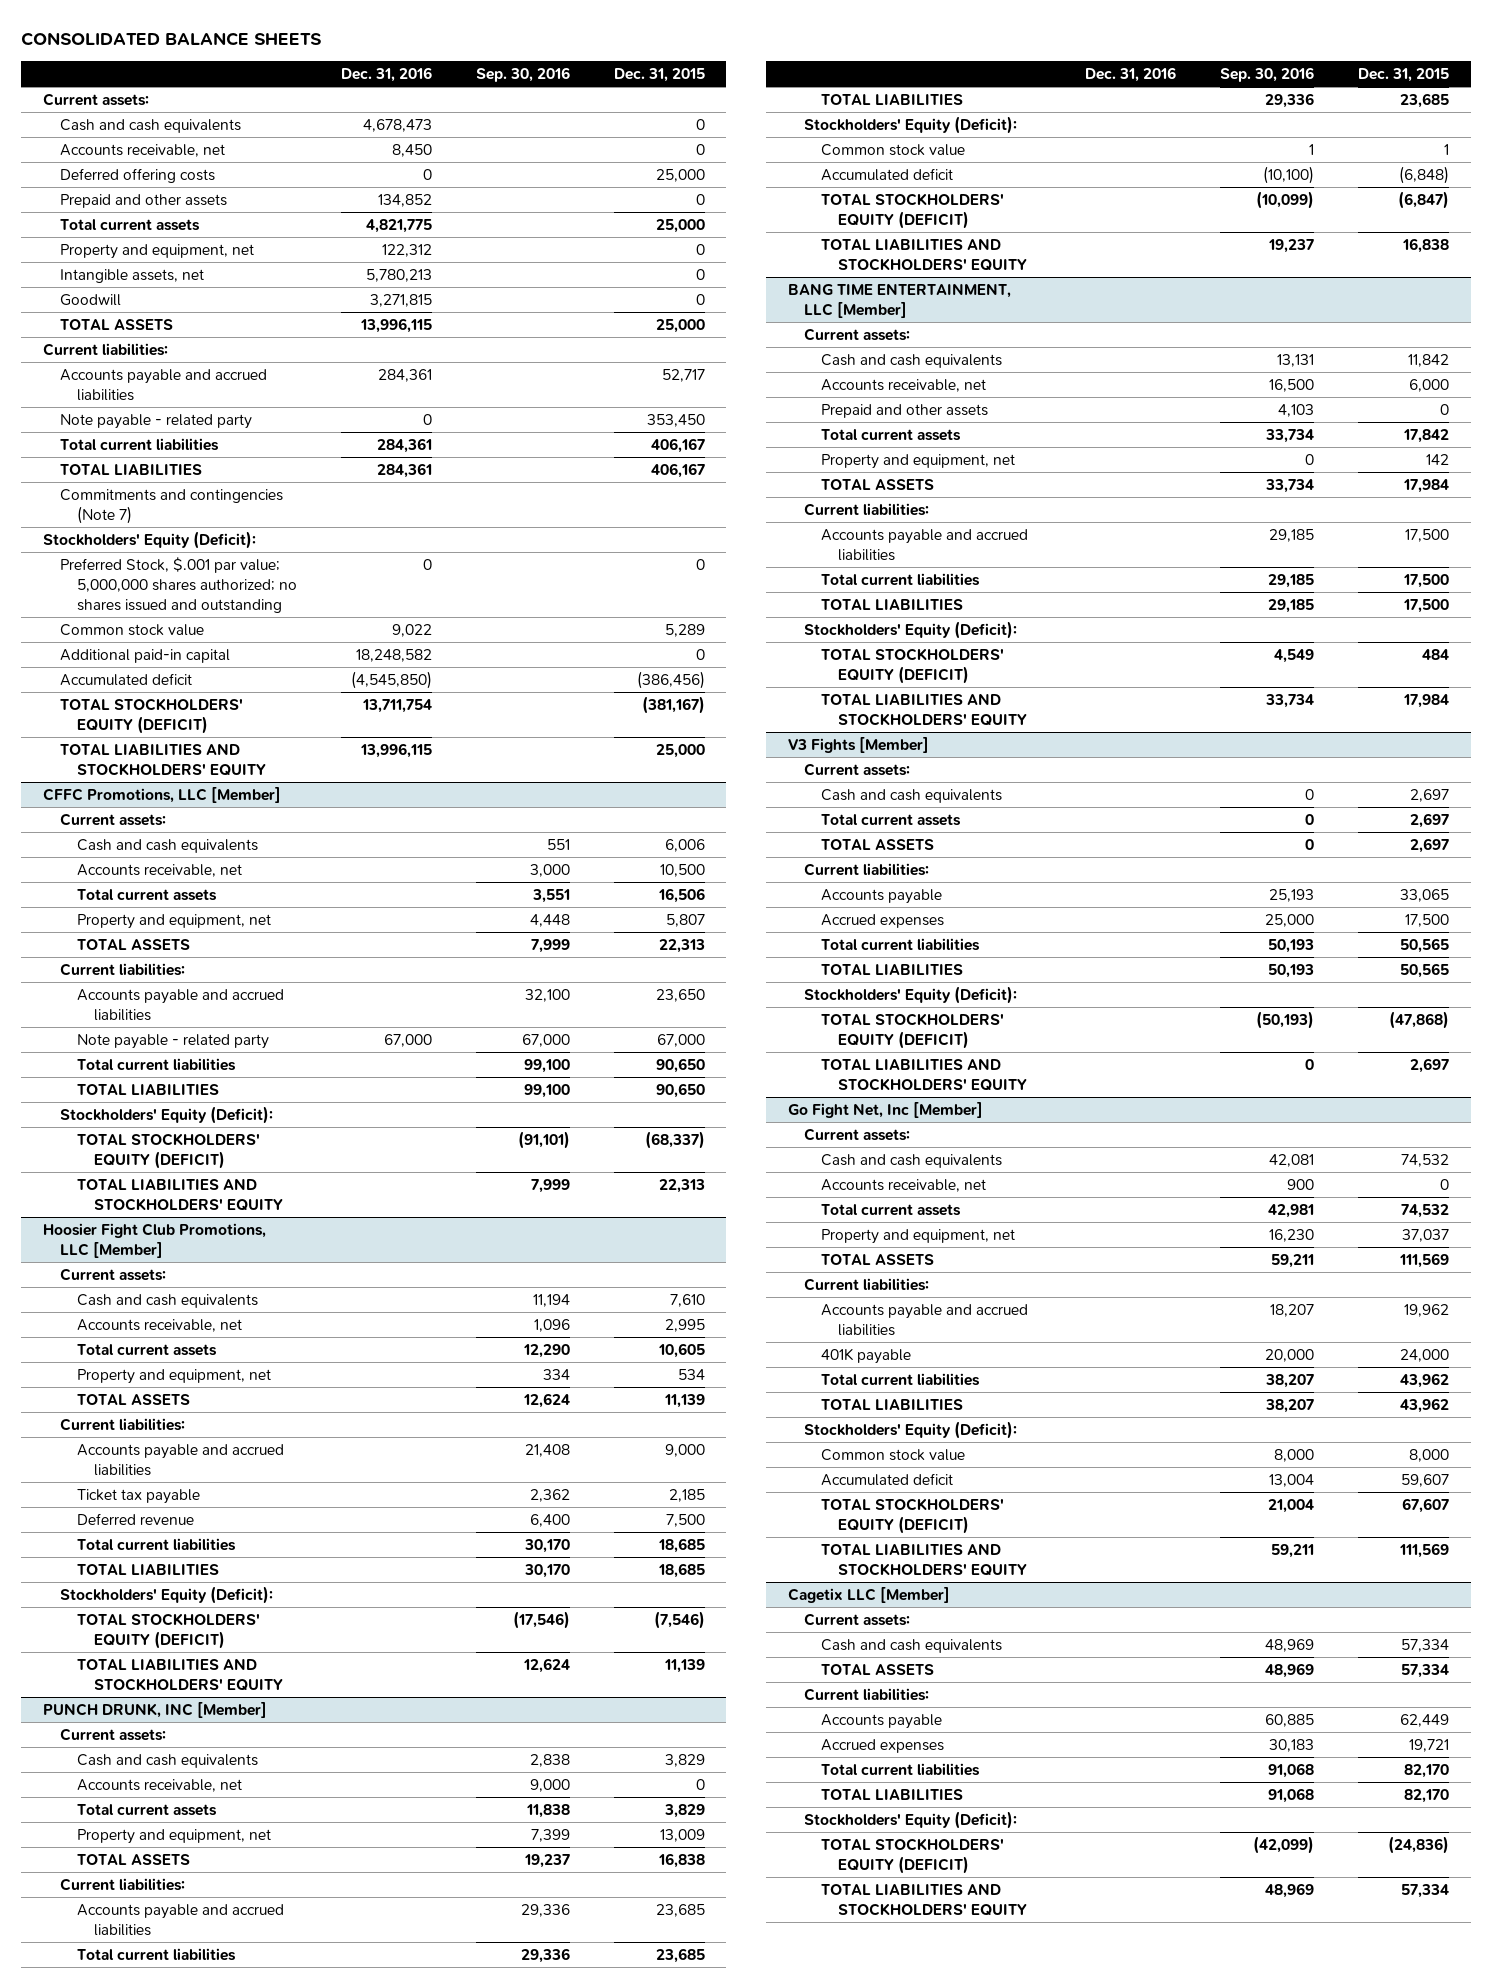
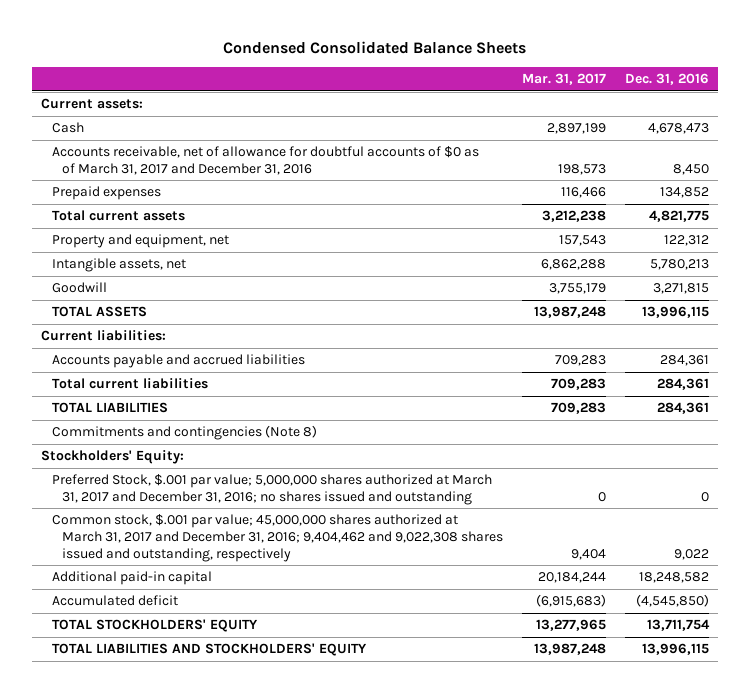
- CONSOLIDATED BALANCE SHEETS
+ Condensed Consolidated Balance Sheets
- | Dec. 31, 2016 | Sep. 30, 2016 | Dec. 31, 2015
+ | Mar. 31, 2017 | Dec. 31, 2016
- Cash and cash equivalents | 4,678,473 | | 0
- Accounts receivable, net | 8,450 | | 0
- Deferred offering costs | 0 | | 25,000
- Prepaid and other assets | 134,852 | | 0
+ Cash | 2,897,199 | 4,678,473
+ Accounts receivable, net of allowance for doubtful accounts of $0 as of March 31, 2017 and December 31, 2016 | 198,573 | 8,450
+ Prepaid expenses | 116,466 | 134,852
- Note payable - related party | 0 | | 353,450
- Commitments and contingencies (Note 7)
- Stockholders' Equity (Deficit):
- Preferred Stock, $.001 par value; 5,000,000 shares authorized; no shares issued and outstanding | 0 | | 0
- Common stock value | 9,022 | | 5,289
+ Commitments and contingencies (Note 8)
+ Stockholders' Equity:
+ Preferred Stock, $.001 par value; 5,000,000 shares authorized at March 31, 2017 and December 31, 2016; no shares issued and outstanding | 0 | 0
+ Common stock, $.001 par value; 45,000,000 shares authorized at March 31, 2017 and December 31, 2016; 9,404,462 and 9,022,308 shares issued and outstanding, respectively | 9,404 | 9,022
- TOTAL STOCKHOLDERS' EQUITY (DEFICIT) | 13,711,754 | | (381,167)
+ TOTAL STOCKHOLDERS' EQUITY | 13,277,965 | 13,711,754
- CFFC Promotions, LLC [Member]
- Current assets:
- Cash and cash equivalents | | 551 | 6,006
- Accounts receivable, net | | 3,000 | 10,500
- Total current assets | | 3,551 | 16,506
- Property and equipment, net | | 4,448 | 5,807
- TOTAL ASSETS | | 7,999 | 22,313
- Current liabilities:
- Accounts payable and accrued liabilities | | 32,100 | 23,650
- Note payable - related party | 67,000 | 67,000 | 67,000
- Total current liabilities | | 99,100 | 90,650
- TOTAL LIABILITIES | | 99,100 | 90,650
- Stockholders' Equity (Deficit):
- TOTAL STOCKHOLDERS' EQUITY (DEFICIT) | | (91,101) | (68,337)
- TOTAL LIABILITIES AND STOCKHOLDERS' EQUITY | | 7,999 | 22,313
- Hoosier Fight Club Promotions, LLC [Member]
- Current assets:
- Cash and cash equivalents | | 11,194 | 7,610
- Accounts receivable, net | | 1,096 | 2,995
- Total current assets | | 12,290 | 10,605
- Property and equipment, net | | 334 | 534
- TOTAL ASSETS | | 12,624 | 11,139
- Current liabilities:
- Accounts payable and accrued liabilities | | 21,408 | 9,000
- Ticket tax payable | | 2,362 | 2,185
- Deferred revenue | | 6,400 | 7,500
- Total current liabilities | | 30,170 | 18,685
- TOTAL LIABILITIES | | 30,170 | 18,685
- Stockholders' Equity (Deficit):
- TOTAL STOCKHOLDERS' EQUITY (DEFICIT) | | (17,546) | (7,546)
- TOTAL LIABILITIES AND STOCKHOLDERS' EQUITY | | 12,624 | 11,139
- PUNCH DRUNK, INC [Member]
- Current assets:
- Cash and cash equivalents | | 2,838 | 3,829
- Accounts receivable, net | | 9,000 | 0
- Total current assets | | 11,838 | 3,829
- Property and equipment, net | | 7,399 | 13,009
- TOTAL ASSETS | | 19,237 | 16,838
- Current liabilities:
- Accounts payable and accrued liabilities | | 29,336 | 23,685
- Total current liabilities | | 29,336 | 23,685
- TOTAL LIABILITIES | | 29,336 | 23,685
- Stockholders' Equity (Deficit):
- Common stock value | | 1 | 1
- Accumulated deficit | | (10,100) | (6,848)
- TOTAL STOCKHOLDERS' EQUITY (DEFICIT) | | (10,099) | (6,847)
- TOTAL LIABILITIES AND STOCKHOLDERS' EQUITY | | 19,237 | 16,838
- BANG TIME ENTERTAINMENT, LLC [Member]
- Current assets:
- Cash and cash equivalents | | 13,131 | 11,842
- Accounts receivable, net | | 16,500 | 6,000
- Prepaid and other assets | | 4,103 | 0
- Total current assets | | 33,734 | 17,842
- Property and equipment, net | | 0 | 142
- TOTAL ASSETS | | 33,734 | 17,984
- Current liabilities:
- Accounts payable and accrued liabilities | | 29,185 | 17,500
- Total current liabilities | | 29,185 | 17,500
- TOTAL LIABILITIES | | 29,185 | 17,500
- Stockholders' Equity (Deficit):
- TOTAL STOCKHOLDERS' EQUITY (DEFICIT) | | 4,549 | 484
- TOTAL LIABILITIES AND STOCKHOLDERS' EQUITY | | 33,734 | 17,984
- V3 Fights [Member]
- Current assets:
- Cash and cash equivalents | | 0 | 2,697
- Total current assets | | 0 | 2,697
- TOTAL ASSETS | | 0 | 2,697
- Current liabilities:
- Accounts payable | | 25,193 | 33,065
- Accrued expenses | | 25,000 | 17,500
- Total current liabilities | | 50,193 | 50,565
- TOTAL LIABILITIES | | 50,193 | 50,565
- Stockholders' Equity (Deficit):
- TOTAL STOCKHOLDERS' EQUITY (DEFICIT) | | (50,193) | (47,868)
- TOTAL LIABILITIES AND STOCKHOLDERS' EQUITY | | 0 | 2,697
- Go Fight Net, Inc [Member]
- Current assets:
- Cash and cash equivalents | | 42,081 | 74,532
- Accounts receivable, net | | 900 | 0
- Total current assets | | 42,981 | 74,532
- Property and equipment, net | | 16,230 | 37,037
- TOTAL ASSETS | | 59,211 | 111,569
- Current liabilities:
- Accounts payable and accrued liabilities | | 18,207 | 19,962
- 401K payable | | 20,000 | 24,000
- Total current liabilities | | 38,207 | 43,962
- TOTAL LIABILITIES | | 38,207 | 43,962
- Stockholders' Equity (Deficit):
- Common stock value | | 8,000 | 8,000
- Accumulated deficit | | 13,004 | 59,607
- TOTAL STOCKHOLDERS' EQUITY (DEFICIT) | | 21,004 | 67,607
- TOTAL LIABILITIES AND STOCKHOLDERS' EQUITY | | 59,211 | 111,569
- Cagetix LLC [Member]
- Current assets:
- Cash and cash equivalents | | 48,969 | 57,334
- TOTAL ASSETS | | 48,969 | 57,334
- Current liabilities:
- Accounts payable | | 60,885 | 62,449
- Accrued expenses | | 30,183 | 19,721
- Total current liabilities | | 91,068 | 82,170
- TOTAL LIABILITIES | | 91,068 | 82,170
- Stockholders' Equity (Deficit):
- TOTAL STOCKHOLDERS' EQUITY (DEFICIT) | | (42,099) | (24,836)
- TOTAL LIABILITIES AND STOCKHOLDERS' EQUITY | | 48,969 | 57,334

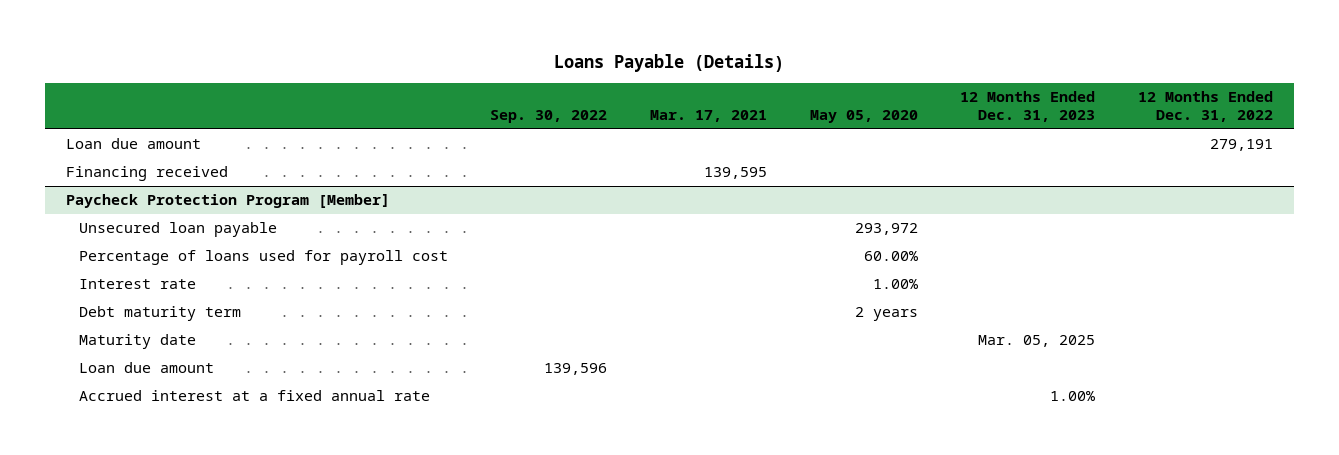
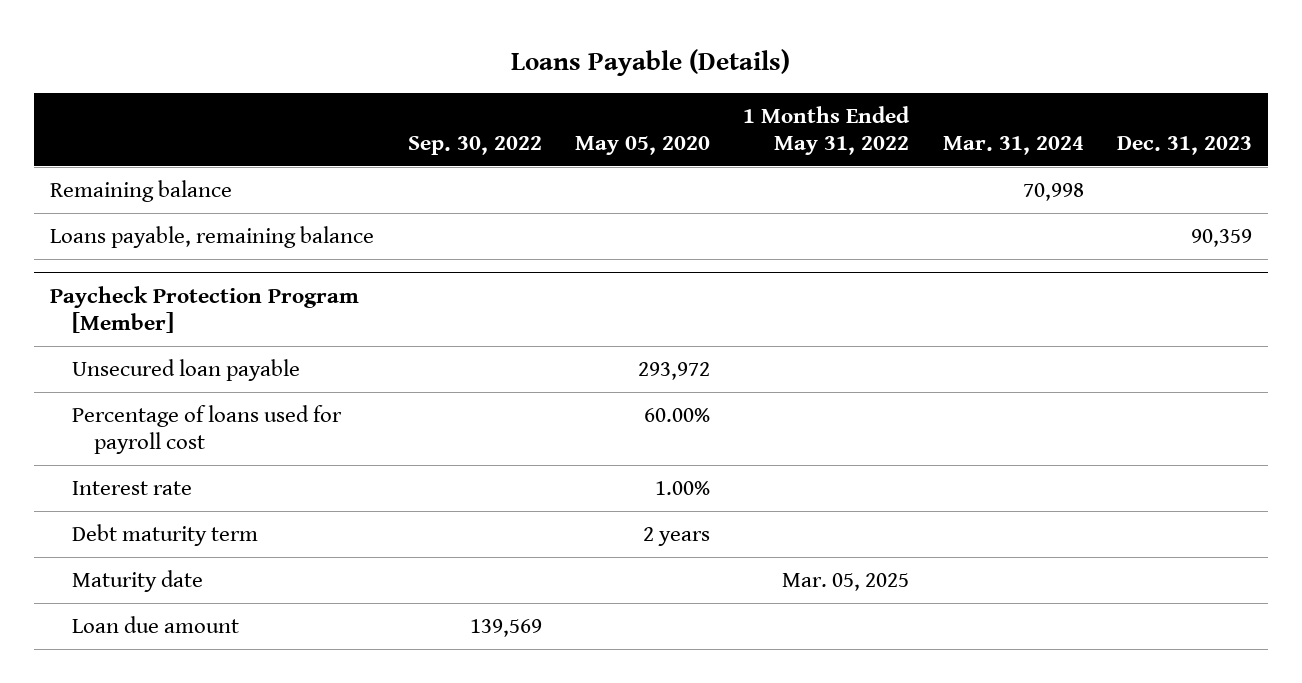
- | Sep. 30, 2022 | Mar. 17, 2021 | May 05, 2020 | 12 Months Ended Dec. 31, 2023 | 12 Months Ended Dec. 31, 2022
+ | Sep. 30, 2022 | May 05, 2020 | 1 Months Ended May 31, 2022 | Mar. 31, 2024 | Dec. 31, 2023
- Loan due amount | | | | | 279,191
- Financing received | | 139,595 | | |
+ Remaining balance | | | | 70,998 |
+ Loans payable, remaining balance | | | | | 90,359
@ Paycheck Protection Program [Member]
- Loan due amount | 139,596 | | | |
- Accrued interest at a fixed annual rate | | | | 1.00% |
+ Loan due amount | 139,569 | | | |

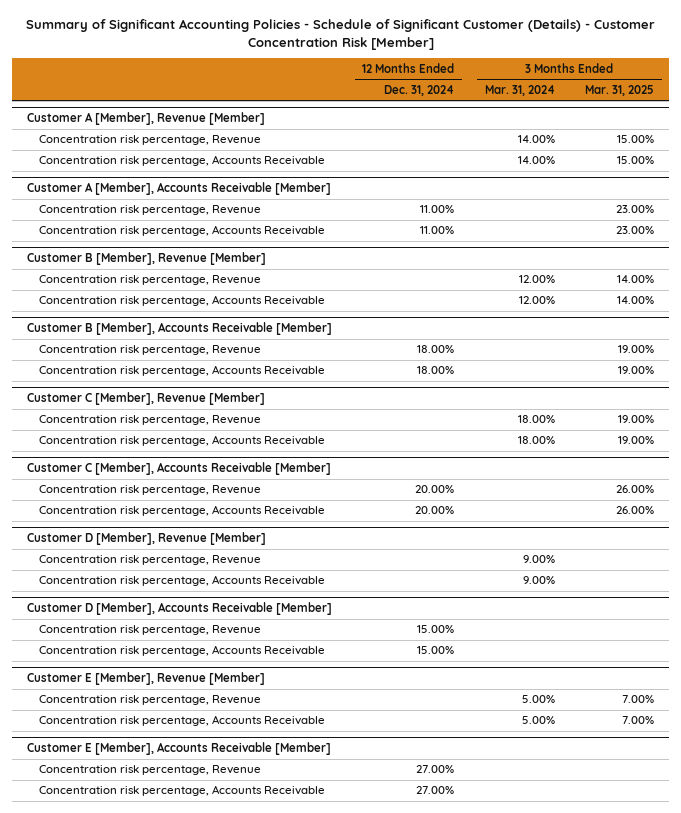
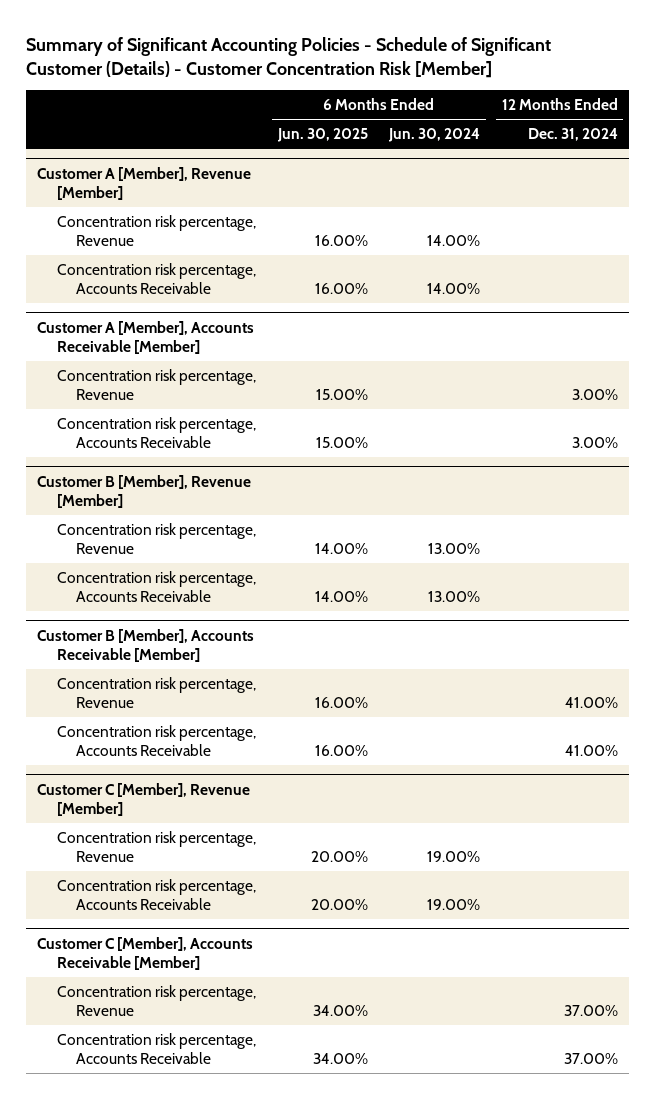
- | 12 Months Ended Dec. 31, 2024 | 3 Months Ended Mar. 31, 2024 | 3 Months Ended Mar. 31, 2025
+ | 6 Months Ended Jun. 30, 2025 | 6 Months Ended Jun. 30, 2024 | 12 Months Ended Dec. 31, 2024
@ Customer A [Member], Accounts Receivable [Member]
- Concentration risk percentage, Revenue | 11.00% | | 23.00%
- Concentration risk percentage, Accounts Receivable | 11.00% | | 23.00%
+ Concentration risk percentage, Revenue | 15.00% | | 3.00%
+ Concentration risk percentage, Accounts Receivable | 15.00% | | 3.00%
@ Customer B [Member], Accounts Receivable [Member]
- Concentration risk percentage, Revenue | 18.00% | | 19.00%
- Concentration risk percentage, Accounts Receivable | 18.00% | | 19.00%
+ Concentration risk percentage, Revenue | 16.00% | | 41.00%
+ Concentration risk percentage, Accounts Receivable | 16.00% | | 41.00%
@ Customer C [Member], Accounts Receivable [Member]
- Concentration risk percentage, Revenue | 20.00% | | 26.00%
- Concentration risk percentage, Accounts Receivable | 20.00% | | 26.00%
- Customer D [Member], Revenue [Member]
- Concentration risk percentage, Revenue | | 9.00% |
- Concentration risk percentage, Accounts Receivable | | 9.00% |
- Customer D [Member], Accounts Receivable [Member]
- Concentration risk percentage, Revenue | 15.00% | |
- Concentration risk percentage, Accounts Receivable | 15.00% | |
- Customer E [Member], Revenue [Member]
- Concentration risk percentage, Revenue | | 5.00% | 7.00%
- Concentration risk percentage, Accounts Receivable | | 5.00% | 7.00%
- Customer E [Member], Accounts Receivable [Member]
- Concentration risk percentage, Revenue | 27.00% | |
- Concentration risk percentage, Accounts Receivable | 27.00% | |
@ Customer C [Member], Accounts Receivable [Member]
+ Concentration risk percentage, Revenue | 34.00% | | 37.00%
+ Concentration risk percentage, Accounts Receivable | 34.00% | | 37.00%

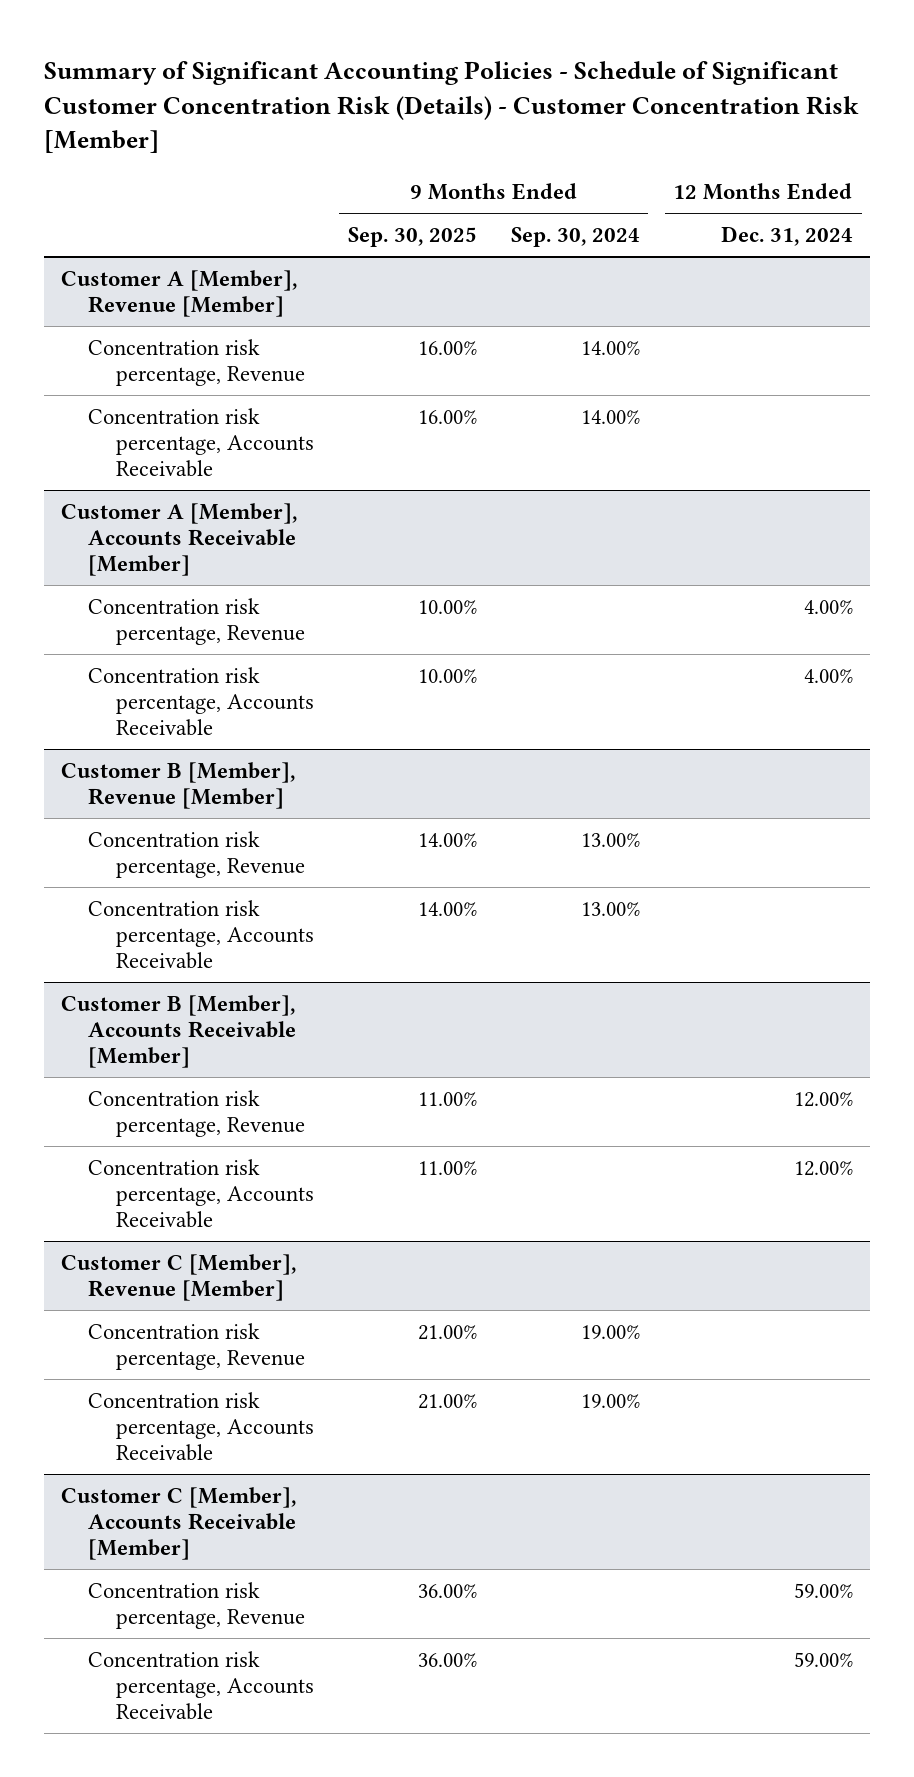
- Summary of Significant Accounting Policies - Schedule of Significant Customer (Details) - Customer Concentration Risk [Member]
+ Summary of Significant Accounting Policies - Schedule of Significant Customer Concentration Risk (Details) - Customer Concentration Risk [Member]
- | 6 Months Ended Jun. 30, 2025 | 6 Months Ended Jun. 30, 2024 | 12 Months Ended Dec. 31, 2024
+ | 9 Months Ended Sep. 30, 2025 | 9 Months Ended Sep. 30, 2024 | 12 Months Ended Dec. 31, 2024
@ Customer A [Member], Accounts Receivable [Member]
- Concentration risk percentage, Revenue | 15.00% | | 3.00%
- Concentration risk percentage, Accounts Receivable | 15.00% | | 3.00%
+ Concentration risk percentage, Revenue | 10.00% | | 4.00%
+ Concentration risk percentage, Accounts Receivable | 10.00% | | 4.00%
@ Customer B [Member], Accounts Receivable [Member]
- Concentration risk percentage, Revenue | 16.00% | | 41.00%
- Concentration risk percentage, Accounts Receivable | 16.00% | | 41.00%
+ Concentration risk percentage, Revenue | 11.00% | | 12.00%
+ Concentration risk percentage, Accounts Receivable | 11.00% | | 12.00%
@ Customer C [Member], Accounts Receivable [Member]
- Concentration risk percentage, Revenue | 34.00% | | 37.00%
- Concentration risk percentage, Accounts Receivable | 34.00% | | 37.00%
+ Concentration risk percentage, Revenue | 36.00% | | 59.00%
+ Concentration risk percentage, Accounts Receivable | 36.00% | | 59.00%

